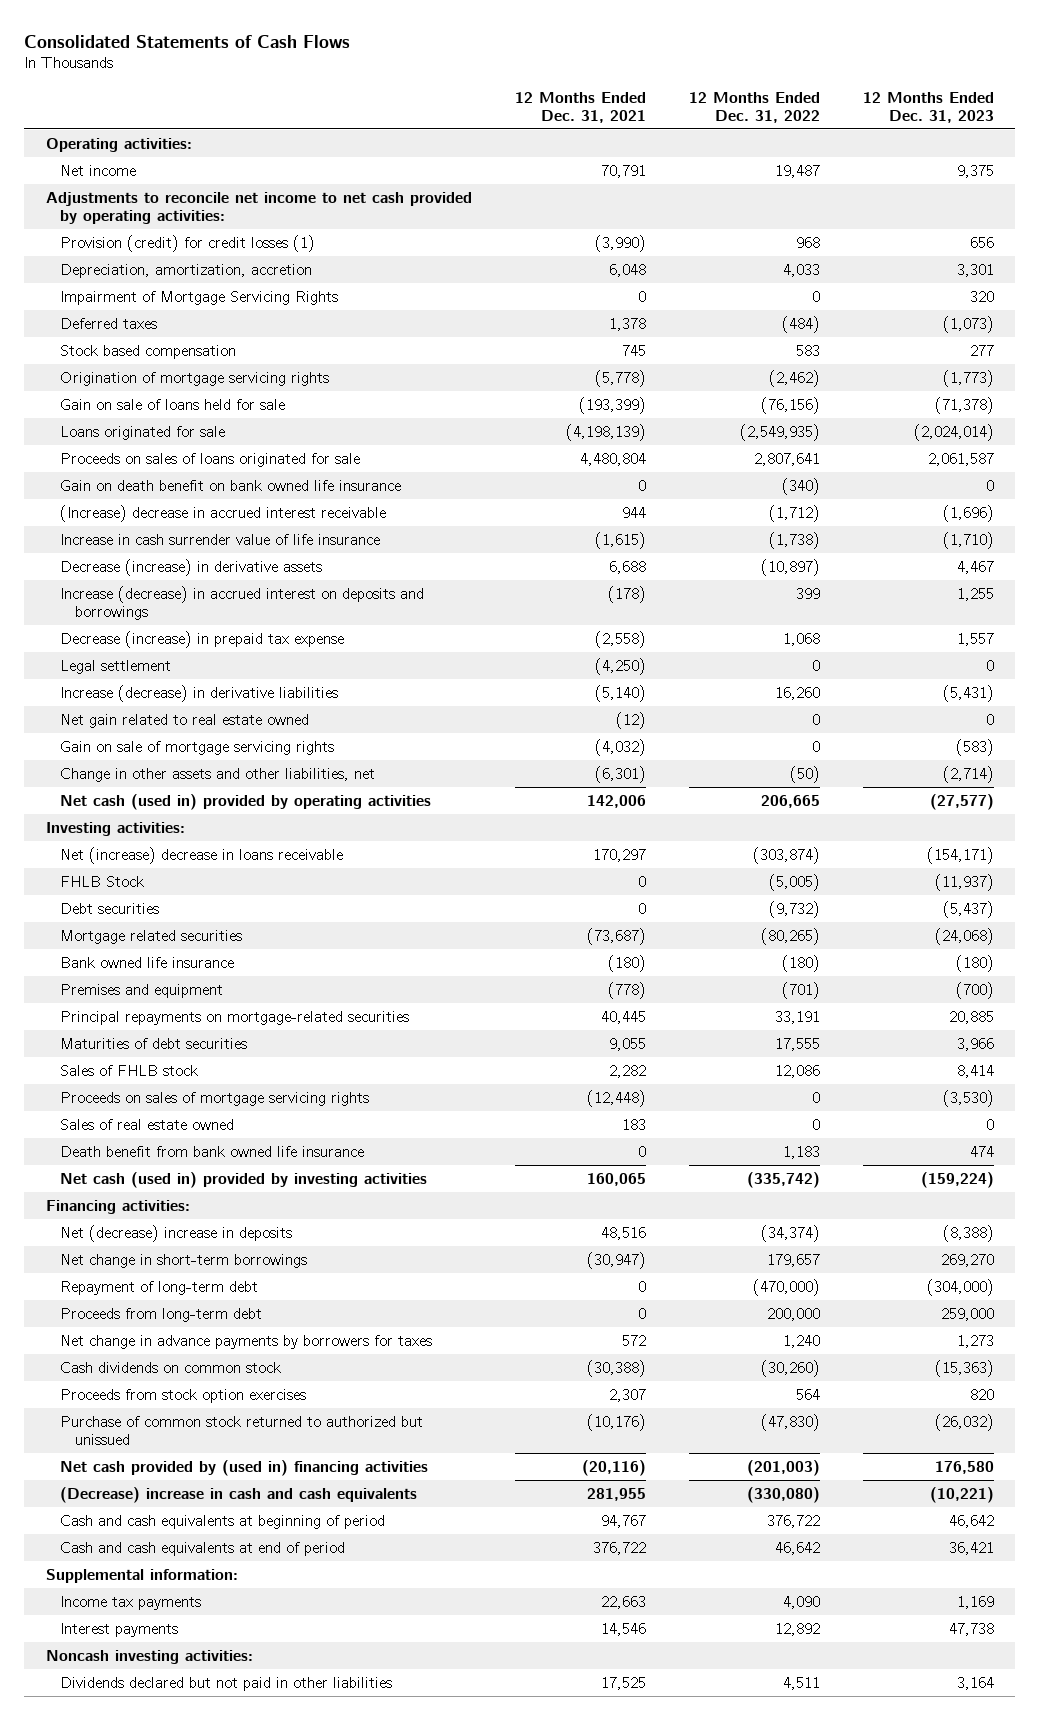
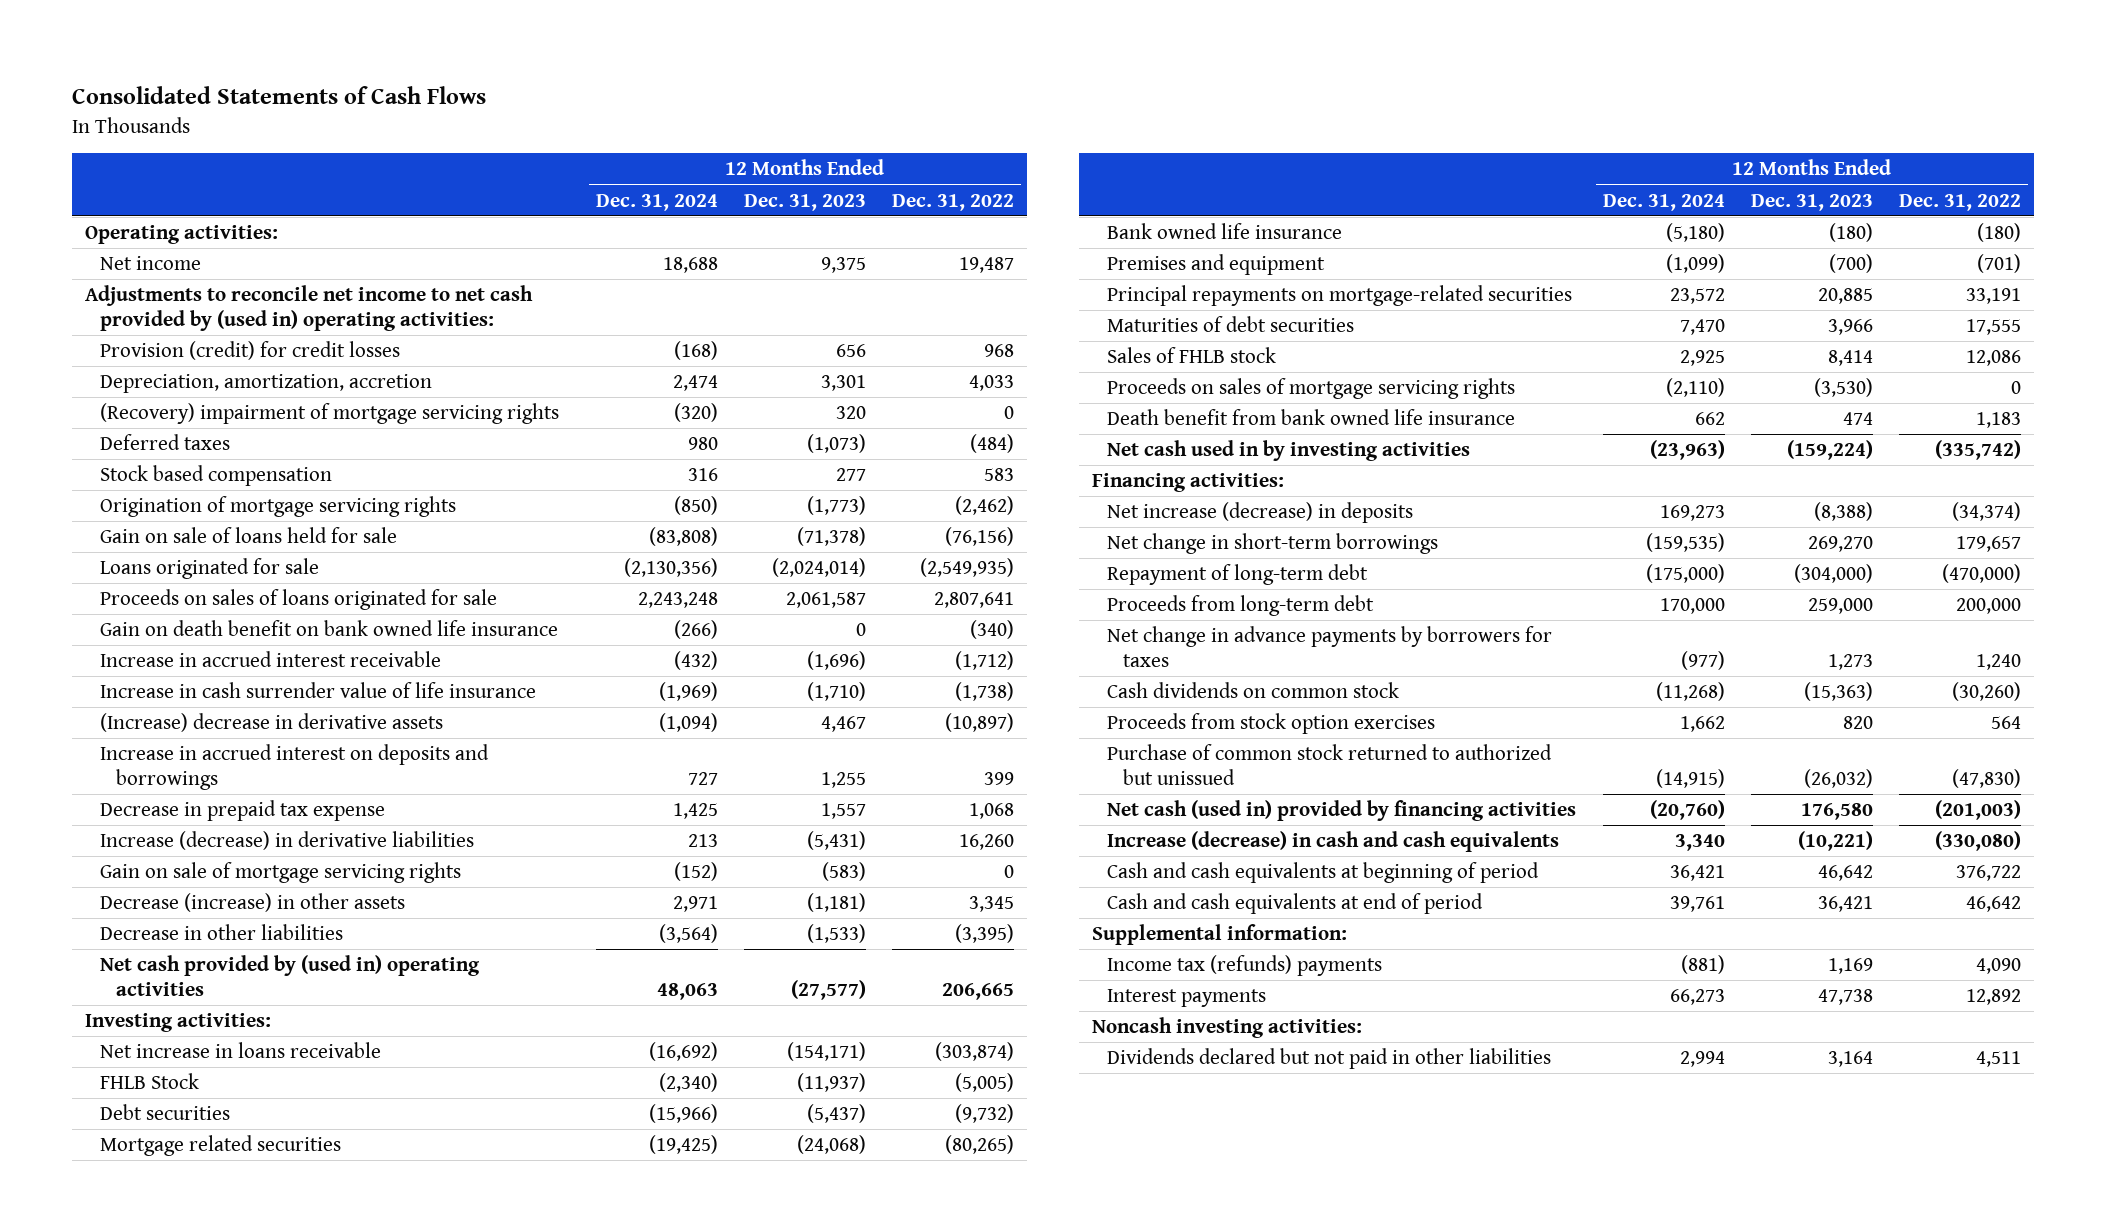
- | 12 Months Ended Dec. 31, 2021 | 12 Months Ended Dec. 31, 2022 | 12 Months Ended Dec. 31, 2023
+ | 12 Months Ended Dec. 31, 2024 | 12 Months Ended Dec. 31, 2023 | 12 Months Ended Dec. 31, 2022
- Adjustments to reconcile net income to net cash provided by operating activities:
- Provision (credit) for credit losses (1) | (3,990) | 968 | 656
+ Adjustments to reconcile net income to net cash provided by (used in) operating activities:
+ Provision (credit) for credit losses | (168) | 656 | 968
- Impairment of Mortgage Servicing Rights | 0 | 0 | 320
+ (Recovery) impairment of mortgage servicing rights | (320) | 320 | 0
- (Increase) decrease in accrued interest receivable | 944 | (1,712) | (1,696)
+ Increase in accrued interest receivable | (432) | (1,696) | (1,712)
- Decrease (increase) in derivative assets | 6,688 | (10,897) | 4,467
- Increase (decrease) in accrued interest on deposits and borrowings | (178) | 399 | 1,255
- Decrease (increase) in prepaid tax expense | (2,558) | 1,068 | 1,557
- Legal settlement | (4,250) | 0 | 0
+ (Increase) decrease in derivative assets | (1,094) | 4,467 | (10,897)
+ Increase in accrued interest on deposits and borrowings | 727 | 1,255 | 399
+ Decrease in prepaid tax expense | 1,425 | 1,557 | 1,068
- Net gain related to real estate owned | (12) | 0 | 0
- Change in other assets and other liabilities, net | (6,301) | (50) | (2,714)
- Net cash (used in) provided by operating activities | 142,006 | 206,665 | (27,577)
+ Decrease (increase) in other assets | 2,971 | (1,181) | 3,345
+ Decrease in other liabilities | (3,564) | (1,533) | (3,395)
+ Net cash provided by (used in) operating activities | 48,063 | (27,577) | 206,665
- Net (increase) decrease in loans receivable | 170,297 | (303,874) | (154,171)
+ Net increase in loans receivable | (16,692) | (154,171) | (303,874)
- Sales of real estate owned | 183 | 0 | 0
- Net cash (used in) provided by investing activities | 160,065 | (335,742) | (159,224)
+ Net cash used in by investing activities | (23,963) | (159,224) | (335,742)
- Net (decrease) increase in deposits | 48,516 | (34,374) | (8,388)
+ Net increase (decrease) in deposits | 169,273 | (8,388) | (34,374)
- Net cash provided by (used in) financing activities | (20,116) | (201,003) | 176,580
- (Decrease) increase in cash and cash equivalents | 281,955 | (330,080) | (10,221)
+ Net cash (used in) provided by financing activities | (20,760) | 176,580 | (201,003)
+ Increase (decrease) in cash and cash equivalents | 3,340 | (10,221) | (330,080)
- Income tax payments | 22,663 | 4,090 | 1,169
+ Income tax (refunds) payments | (881) | 1,169 | 4,090

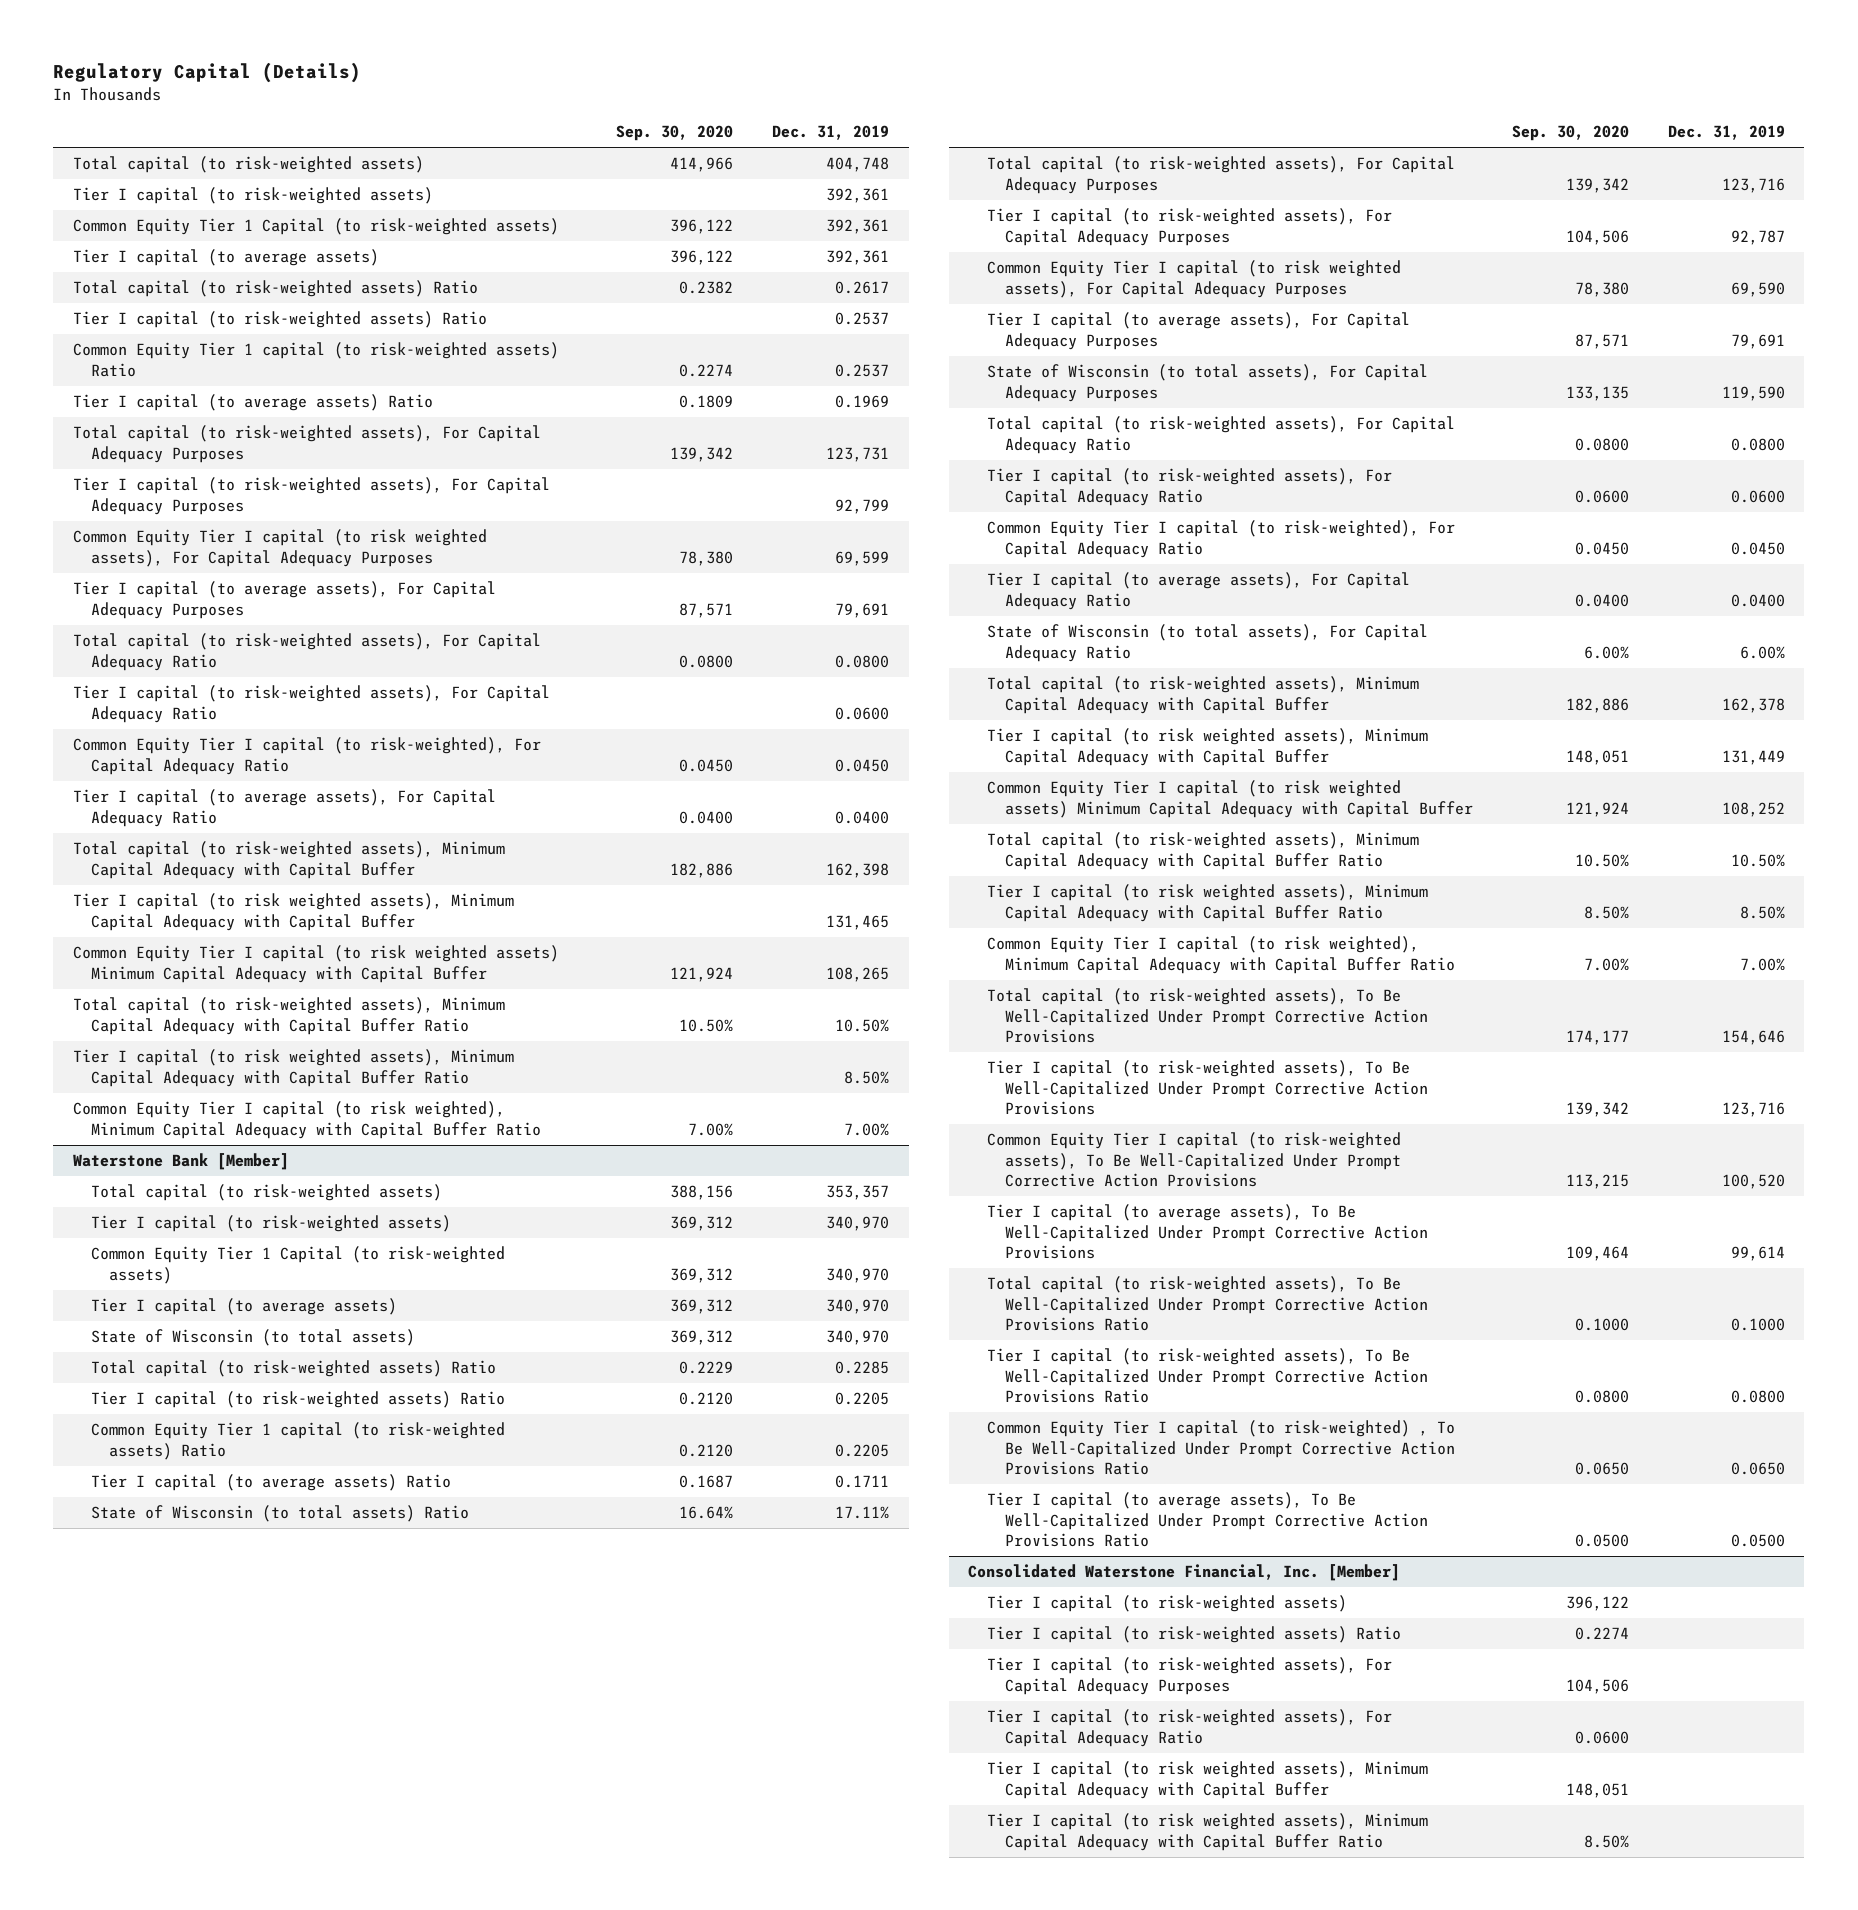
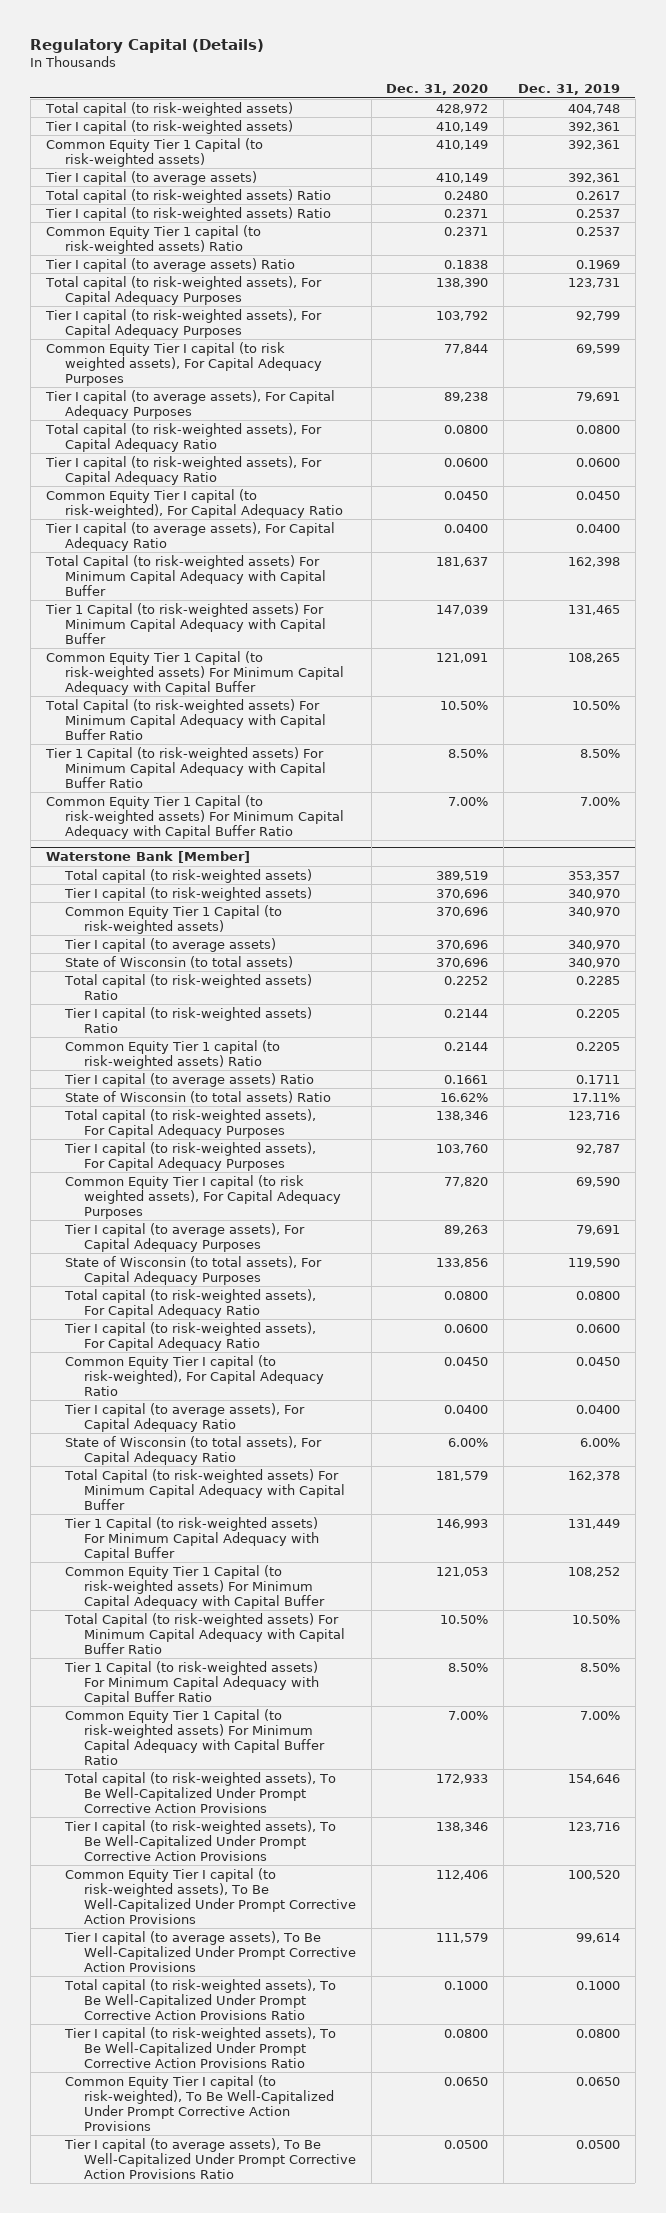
- | Sep. 30, 2020 | Dec. 31, 2019
+ | Dec. 31, 2020 | Dec. 31, 2019
- Total capital (to risk-weighted assets), Minimum Capital Adequacy with Capital Buffer | 182,886 | 162,398
- Tier I capital (to risk weighted assets), Minimum Capital Adequacy with Capital Buffer | | 131,465
- Common Equity Tier I capital (to risk weighted assets) Minimum Capital Adequacy with Capital Buffer | 121,924 | 108,265
- Total capital (to risk-weighted assets), Minimum Capital Adequacy with Capital Buffer Ratio | 10.50% | 10.50%
- Tier I capital (to risk weighted assets), Minimum Capital Adequacy with Capital Buffer Ratio | | 8.50%
- Common Equity Tier I capital (to risk weighted), Minimum Capital Adequacy with Capital Buffer Ratio | 7.00% | 7.00%
+ Total Capital (to risk-weighted assets) For Minimum Capital Adequacy with Capital Buffer | 181,637 | 162,398
+ Tier 1 Capital (to risk-weighted assets) For Minimum Capital Adequacy with Capital Buffer | 147,039 | 131,465
+ Common Equity Tier 1 Capital (to risk-weighted assets) For Minimum Capital Adequacy with Capital Buffer | 121,091 | 108,265
+ Total Capital (to risk-weighted assets) For Minimum Capital Adequacy with Capital Buffer Ratio | 10.50% | 10.50%
+ Tier 1 Capital (to risk-weighted assets) For Minimum Capital Adequacy with Capital Buffer Ratio | 8.50% | 8.50%
+ Common Equity Tier 1 Capital (to risk-weighted assets) For Minimum Capital Adequacy with Capital Buffer Ratio | 7.00% | 7.00%
@ Waterstone Bank [Member]
- Total capital (to risk-weighted assets), Minimum Capital Adequacy with Capital Buffer | 182,886 | 162,378
- Tier I capital (to risk weighted assets), Minimum Capital Adequacy with Capital Buffer | 148,051 | 131,449
- Common Equity Tier I capital (to risk weighted assets) Minimum Capital Adequacy with Capital Buffer | 121,924 | 108,252
- Total capital (to risk-weighted assets), Minimum Capital Adequacy with Capital Buffer Ratio | 10.50% | 10.50%
- Tier I capital (to risk weighted assets), Minimum Capital Adequacy with Capital Buffer Ratio | 8.50% | 8.50%
- Common Equity Tier I capital (to risk weighted), Minimum Capital Adequacy with Capital Buffer Ratio | 7.00% | 7.00%
+ Total Capital (to risk-weighted assets) For Minimum Capital Adequacy with Capital Buffer | 181,579 | 162,378
+ Tier 1 Capital (to risk-weighted assets) For Minimum Capital Adequacy with Capital Buffer | 146,993 | 131,449
+ Common Equity Tier 1 Capital (to risk-weighted assets) For Minimum Capital Adequacy with Capital Buffer | 121,053 | 108,252
+ Total Capital (to risk-weighted assets) For Minimum Capital Adequacy with Capital Buffer Ratio | 10.50% | 10.50%
+ Tier 1 Capital (to risk-weighted assets) For Minimum Capital Adequacy with Capital Buffer Ratio | 8.50% | 8.50%
+ Common Equity Tier 1 Capital (to risk-weighted assets) For Minimum Capital Adequacy with Capital Buffer Ratio | 7.00% | 7.00%
- Common Equity Tier I capital (to risk-weighted) , To Be Well-Capitalized Under Prompt Corrective Action Provisions Ratio | 0.0650 | 0.0650
+ Common Equity Tier I capital (to risk-weighted), To Be Well-Capitalized Under Prompt Corrective Action Provisions | 0.0650 | 0.0650
- Consolidated Waterstone Financial, Inc. [Member]
- Tier I capital (to risk-weighted assets) | 396,122 |
- Tier I capital (to risk-weighted assets) Ratio | 0.2274 |
- Tier I capital (to risk-weighted assets), For Capital Adequacy Purposes | 104,506 |
- Tier I capital (to risk-weighted assets), For Capital Adequacy Ratio | 0.0600 |
- Tier I capital (to risk weighted assets), Minimum Capital Adequacy with Capital Buffer | 148,051 |
- Tier I capital (to risk weighted assets), Minimum Capital Adequacy with Capital Buffer Ratio | 8.50% |

